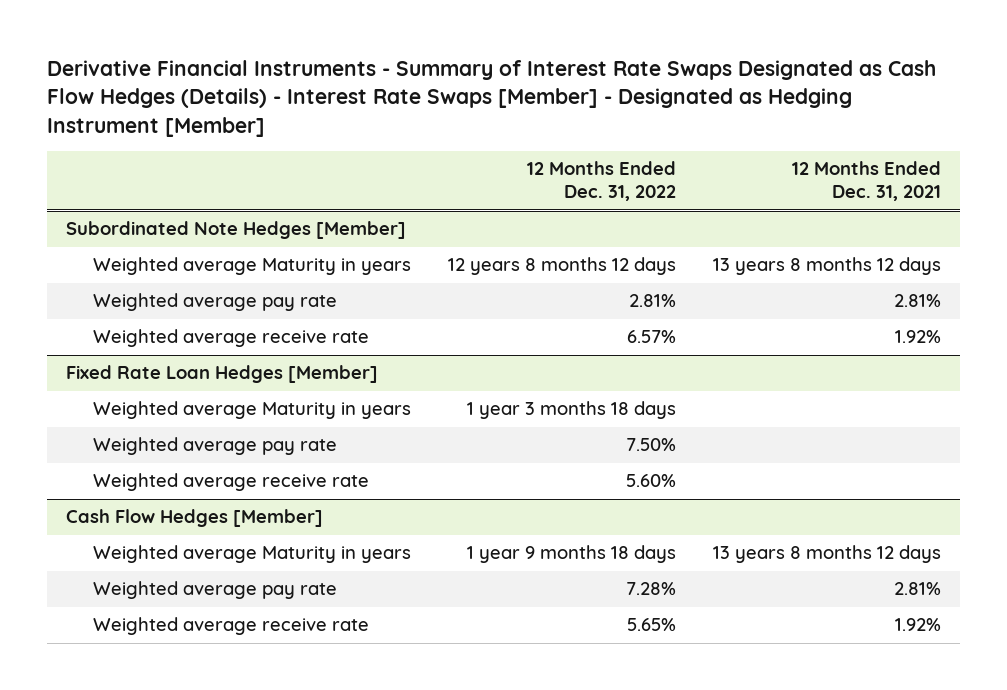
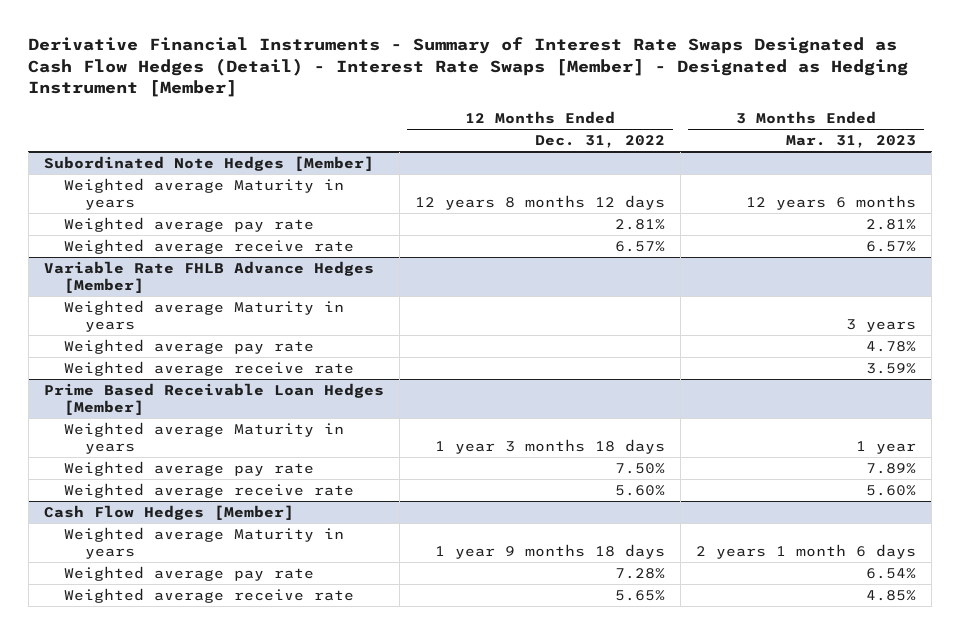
- Derivative Financial Instruments - Summary of Interest Rate Swaps Designated as Cash Flow Hedges (Details) - Interest Rate Swaps [Member] - Designated as Hedging Instrument [Member]
+ Derivative Financial Instruments - Summary of Interest Rate Swaps Designated as Cash Flow Hedges (Detail) - Interest Rate Swaps [Member] - Designated as Hedging Instrument [Member]
- | 12 Months Ended Dec. 31, 2022 | 12 Months Ended Dec. 31, 2021
+ | 12 Months Ended Dec. 31, 2022 | 3 Months Ended Mar. 31, 2023
- Fixed Rate Loan Hedges [Member]
+ Variable Rate FHLB Advance Hedges [Member]
+ Weighted average Maturity in years | | 3 years
+ Weighted average pay rate | | 4.78%
+ Weighted average receive rate | | 3.59%
+ Prime Based Receivable Loan Hedges [Member]

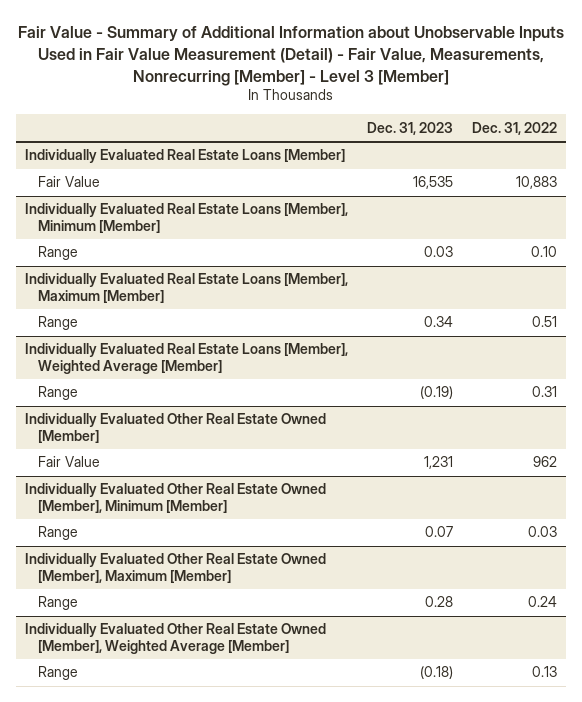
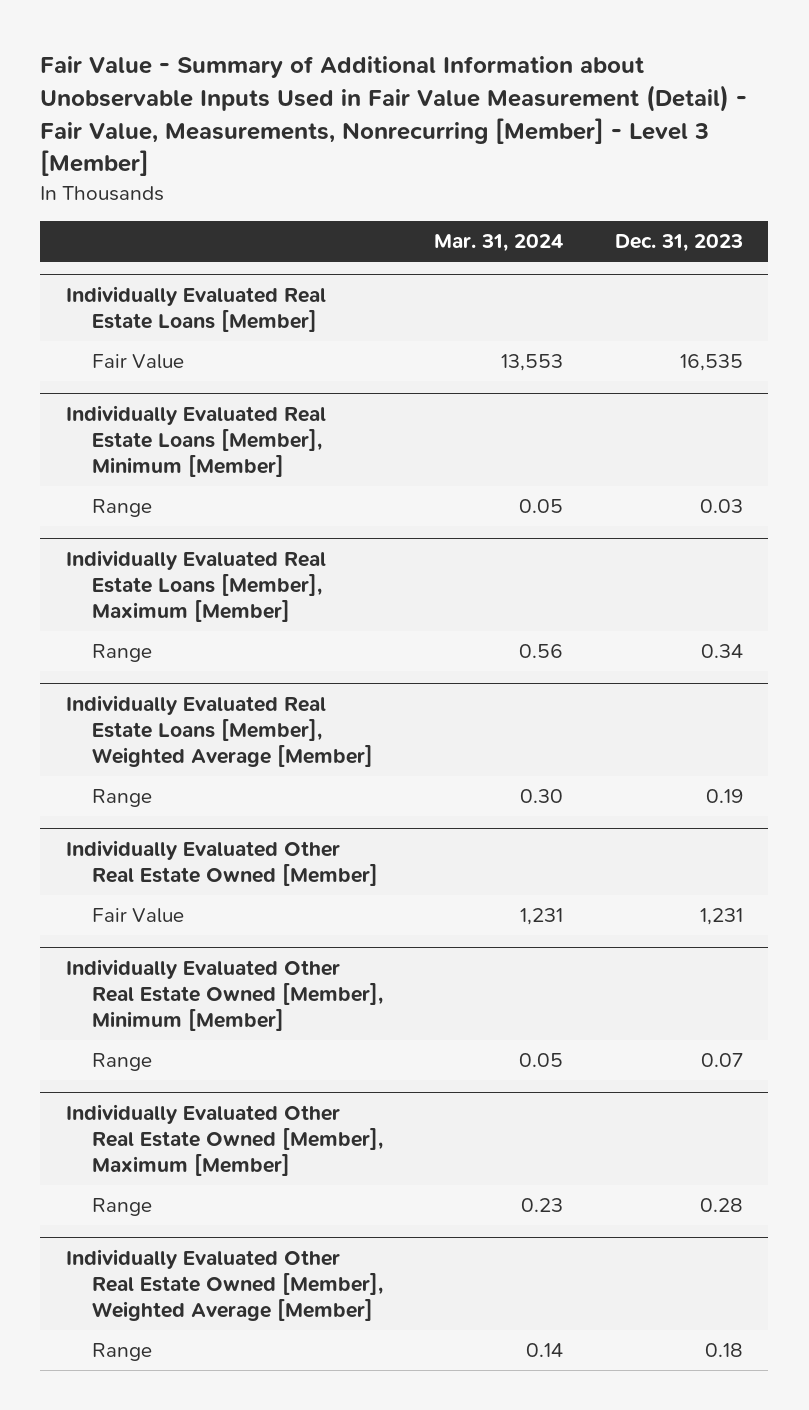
- | Dec. 31, 2023 | Dec. 31, 2022
+ | Mar. 31, 2024 | Dec. 31, 2023
@ Individually Evaluated Real Estate Loans [Member], Weighted Average [Member]
- Range | (0.19) | 0.31
+ Range | 0.30 | 0.19
@ Individually Evaluated Other Real Estate Owned [Member], Weighted Average [Member]
- Range | (0.18) | 0.13
+ Range | 0.14 | 0.18

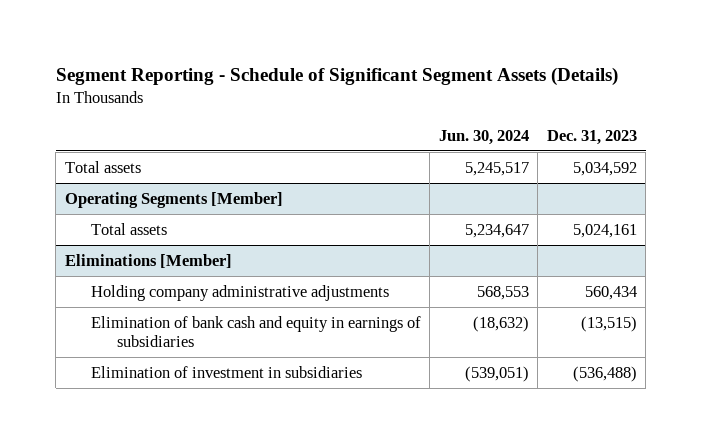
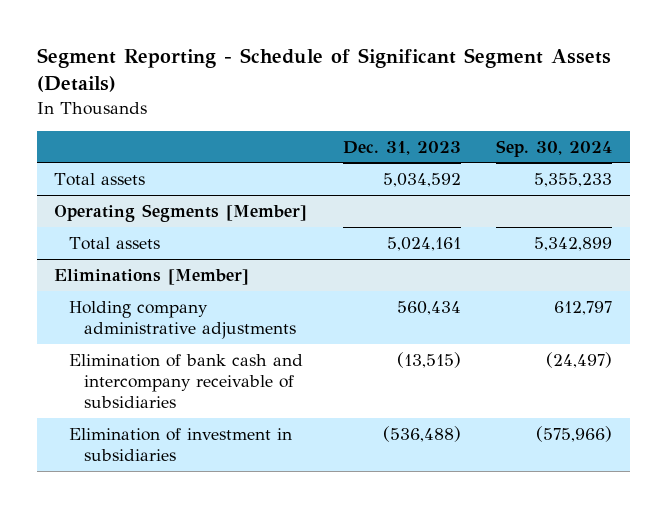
- | Jun. 30, 2024 | Dec. 31, 2023
+ | Dec. 31, 2023 | Sep. 30, 2024
@ Eliminations [Member]
- Elimination of bank cash and equity in earnings of subsidiaries | (18,632) | (13,515)
+ Elimination of bank cash and intercompany receivable of subsidiaries | (13,515) | (24,497)

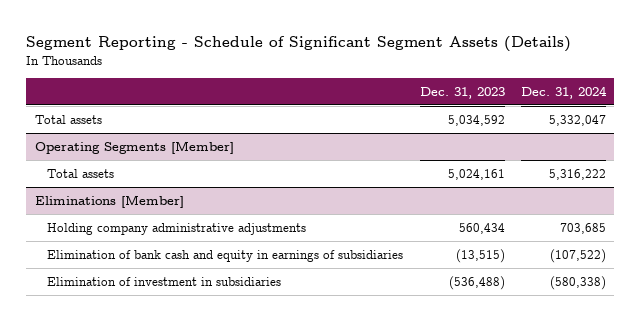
- | Dec. 31, 2023 | Sep. 30, 2024
+ | Dec. 31, 2023 | Dec. 31, 2024
@ Eliminations [Member]
- Elimination of bank cash and intercompany receivable of subsidiaries | (13,515) | (24,497)
+ Elimination of bank cash and equity in earnings of subsidiaries | (13,515) | (107,522)

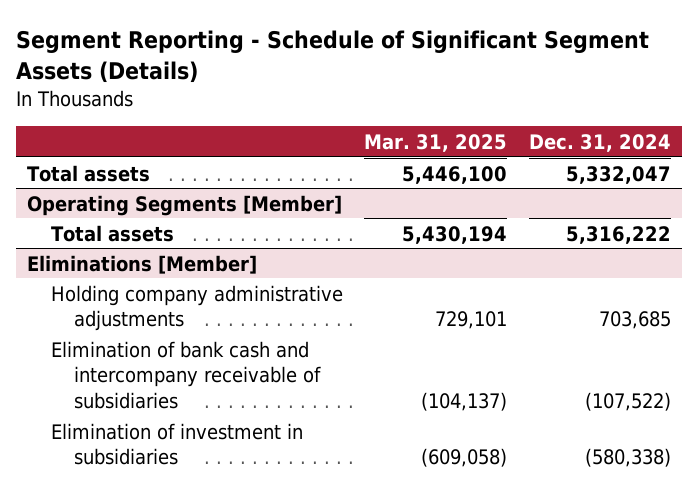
- | Dec. 31, 2023 | Dec. 31, 2024
+ | Mar. 31, 2025 | Dec. 31, 2024
@ Eliminations [Member]
- Elimination of bank cash and equity in earnings of subsidiaries | (13,515) | (107,522)
+ Elimination of bank cash and intercompany receivable of subsidiaries | (104,137) | (107,522)

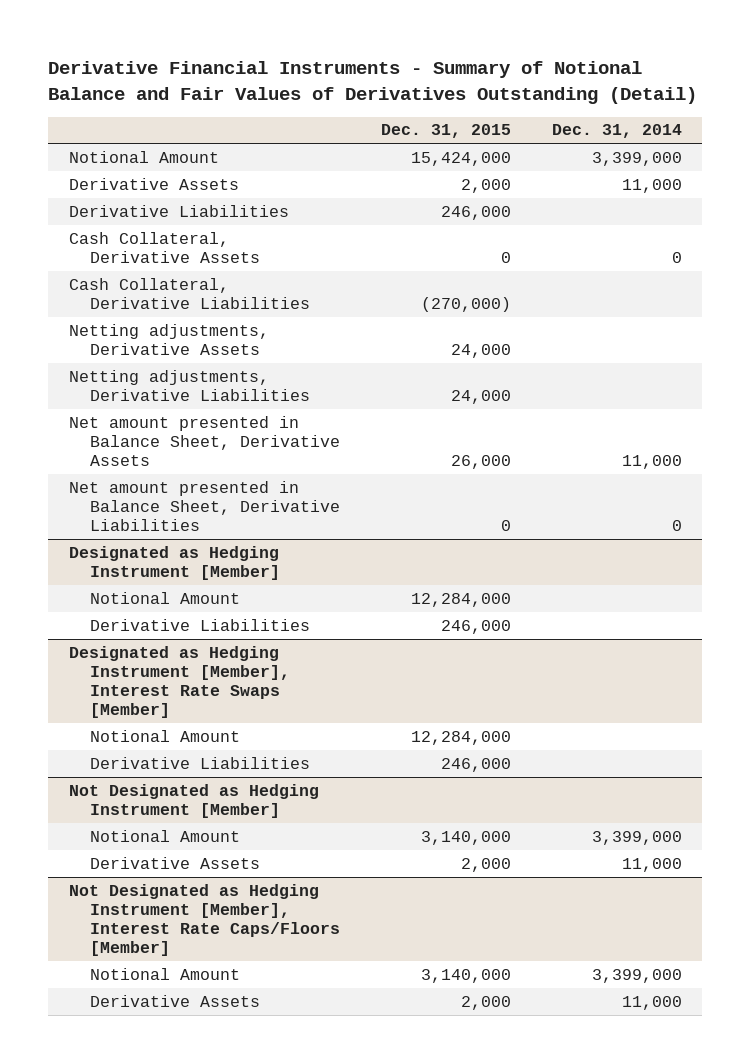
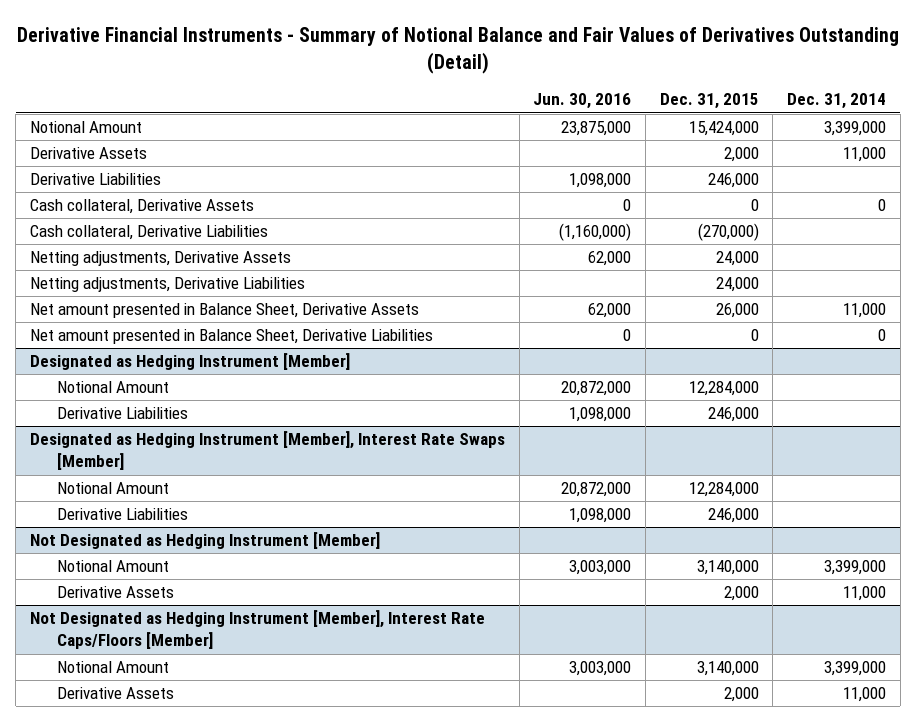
- | Dec. 31, 2015 | Dec. 31, 2014
+ | Jun. 30, 2016 | Dec. 31, 2015 | Dec. 31, 2014
- Cash Collateral, Derivative Assets | 0 | 0
- Cash Collateral, Derivative Liabilities | (270,000) |
+ Cash collateral, Derivative Assets | 0 | 0 | 0
+ Cash collateral, Derivative Liabilities | (1,160,000) | (270,000) |

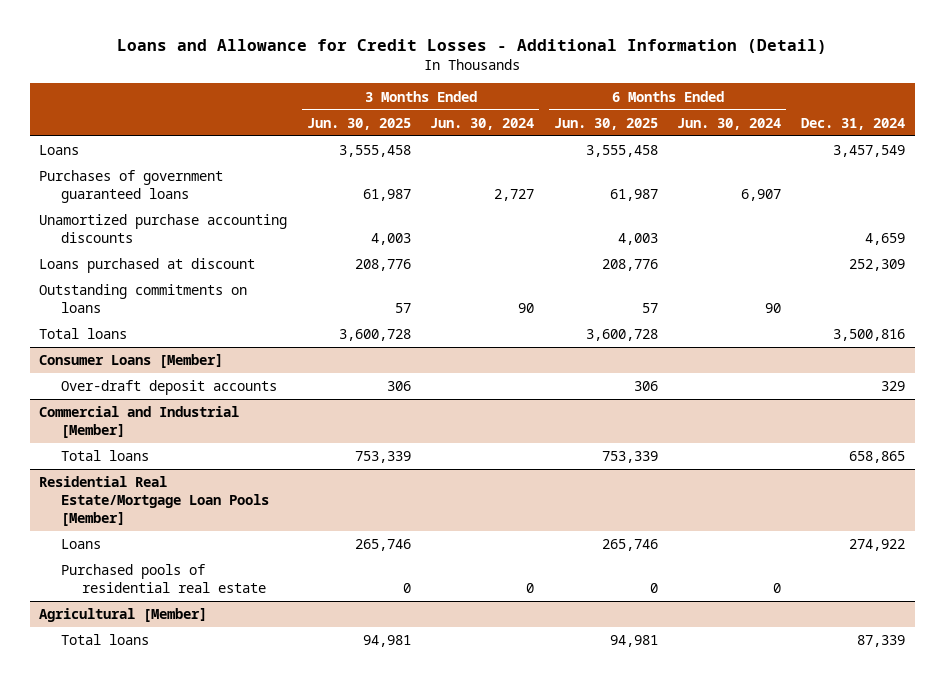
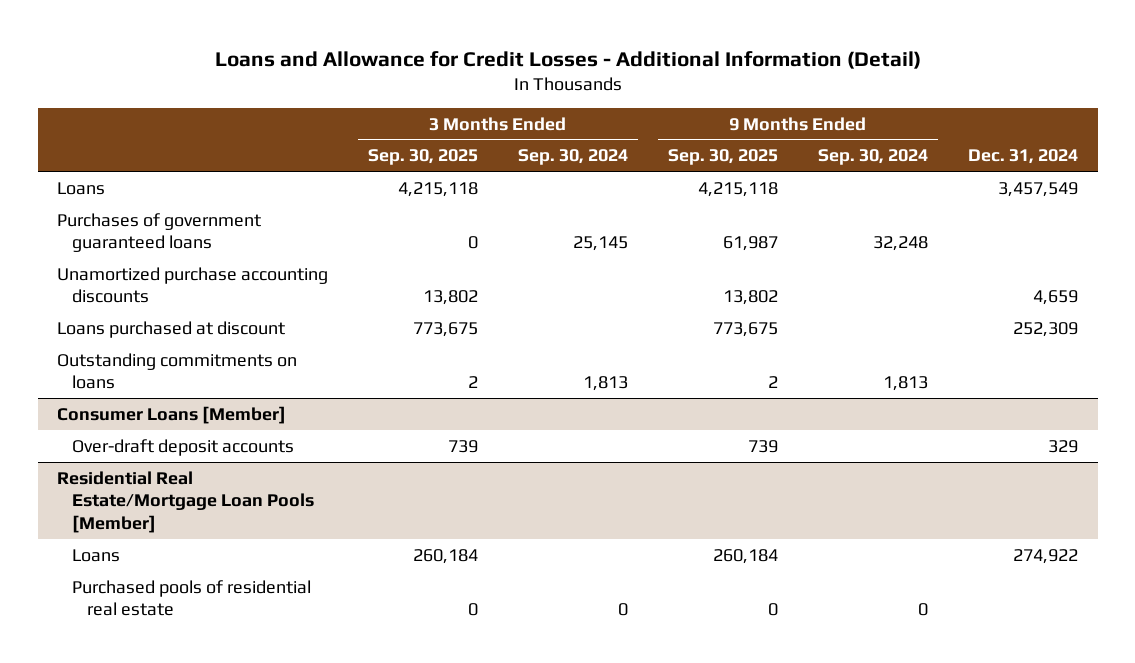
- | 3 Months Ended Jun. 30, 2025 | 3 Months Ended Jun. 30, 2024 | 6 Months Ended Jun. 30, 2025 | 6 Months Ended Jun. 30, 2024 | Dec. 31, 2024
+ | 3 Months Ended Sep. 30, 2025 | 3 Months Ended Sep. 30, 2024 | 9 Months Ended Sep. 30, 2025 | 9 Months Ended Sep. 30, 2024 | Dec. 31, 2024
- Total loans | 3,600,728 | | 3,600,728 | | 3,500,816
- Commercial and Industrial [Member]
- Total loans | 753,339 | | 753,339 | | 658,865
- Agricultural [Member]
- Total loans | 94,981 | | 94,981 | | 87,339

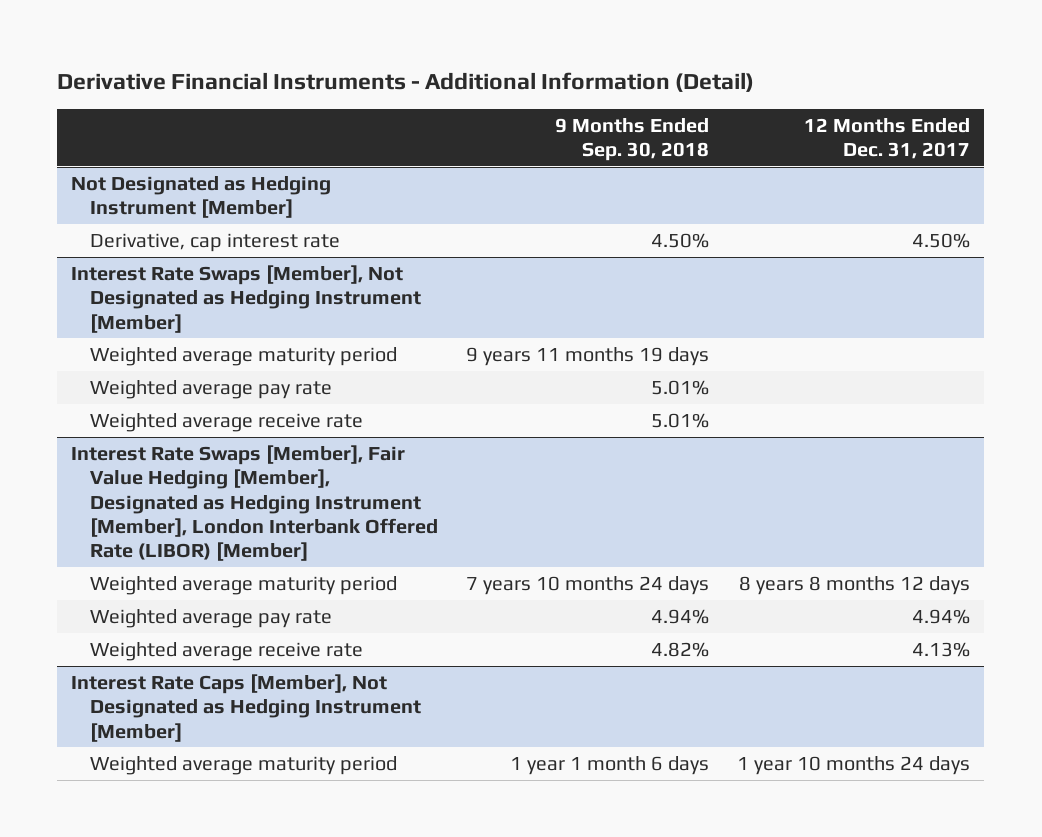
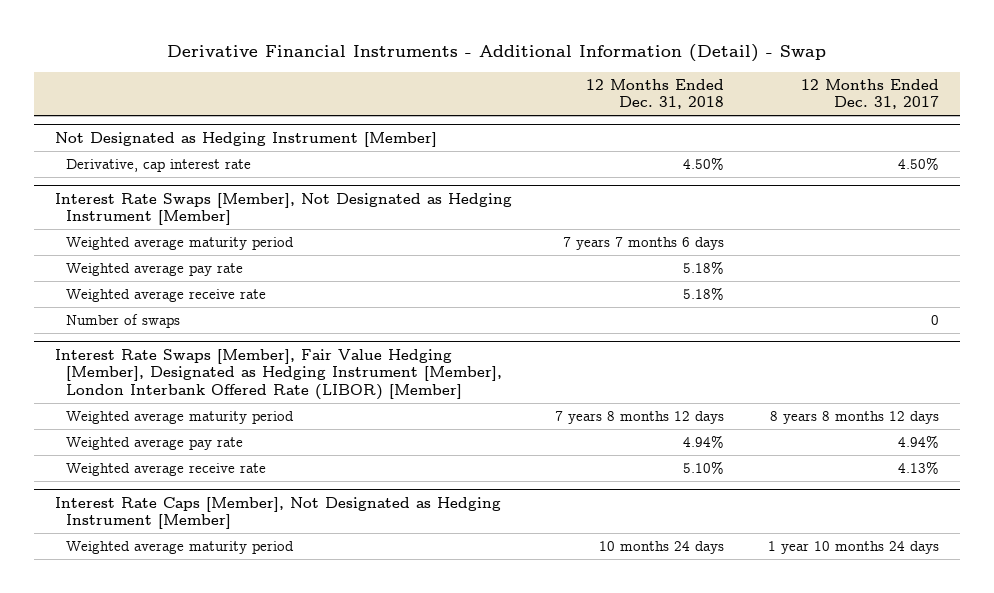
- Derivative Financial Instruments - Additional Information (Detail)
+ Derivative Financial Instruments - Additional Information (Detail) - Swap
- | 9 Months Ended Sep. 30, 2018 | 12 Months Ended Dec. 31, 2017
+ | 12 Months Ended Dec. 31, 2018 | 12 Months Ended Dec. 31, 2017
@ Interest Rate Swaps [Member], Not Designated as Hedging Instrument [Member]
+ Number of swaps | | 0

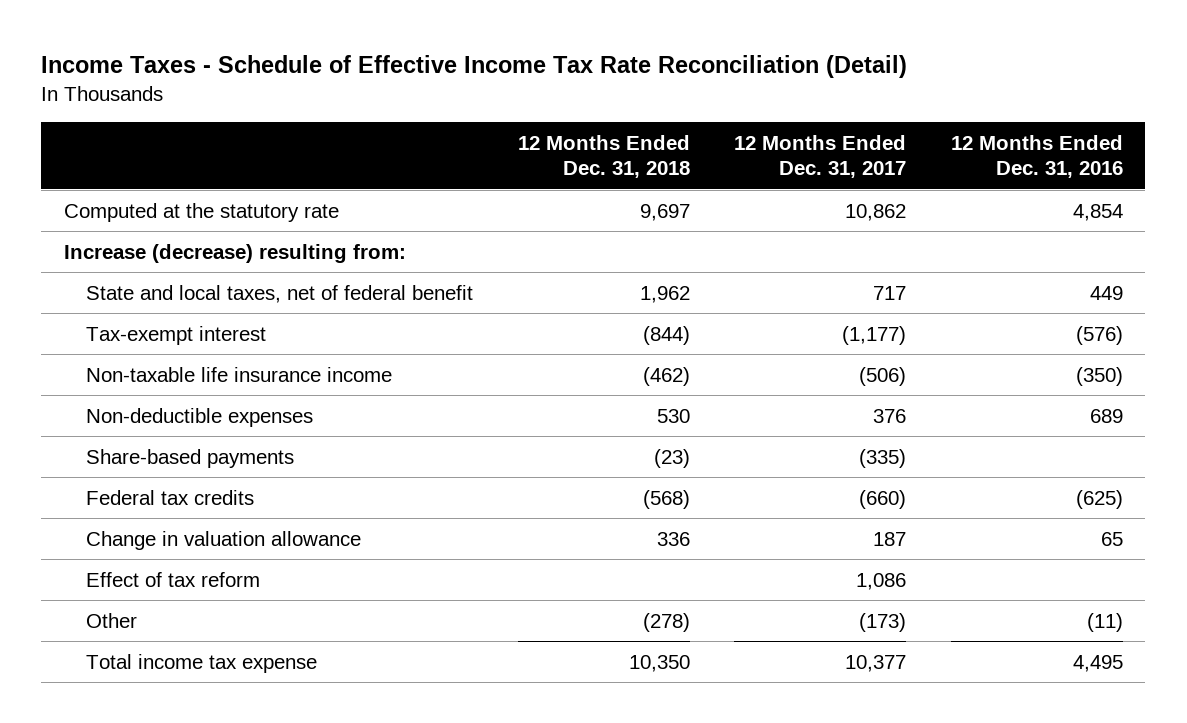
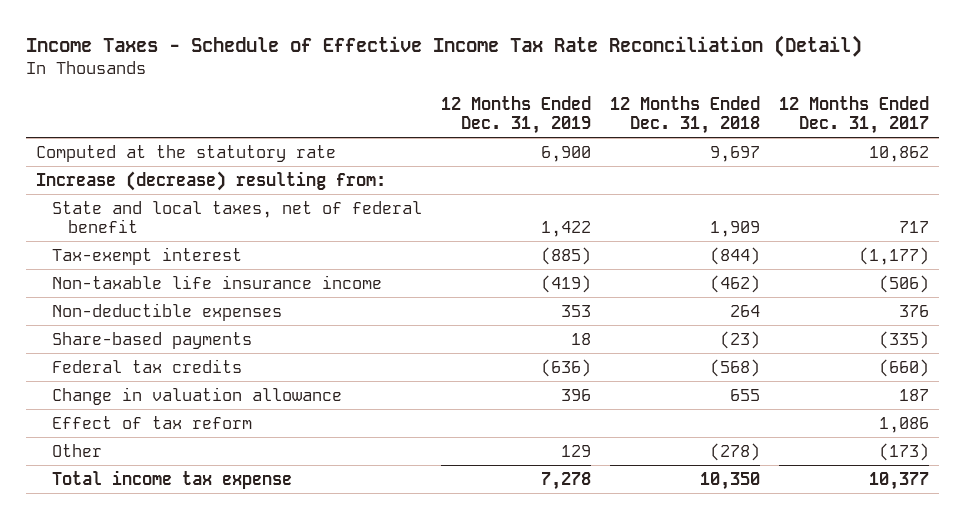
- | 12 Months Ended Dec. 31, 2018 | 12 Months Ended Dec. 31, 2017 | 12 Months Ended Dec. 31, 2016
+ | 12 Months Ended Dec. 31, 2019 | 12 Months Ended Dec. 31, 2018 | 12 Months Ended Dec. 31, 2017
- State and local taxes, net of federal benefit | 1,962 | 717 | 449
+ State and local taxes, net of federal benefit | 1,422 | 1,909 | 717
- Non-deductible expenses | 530 | 376 | 689
+ Non-deductible expenses | 353 | 264 | 376
- Change in valuation allowance | 336 | 187 | 65
+ Change in valuation allowance | 396 | 655 | 187

